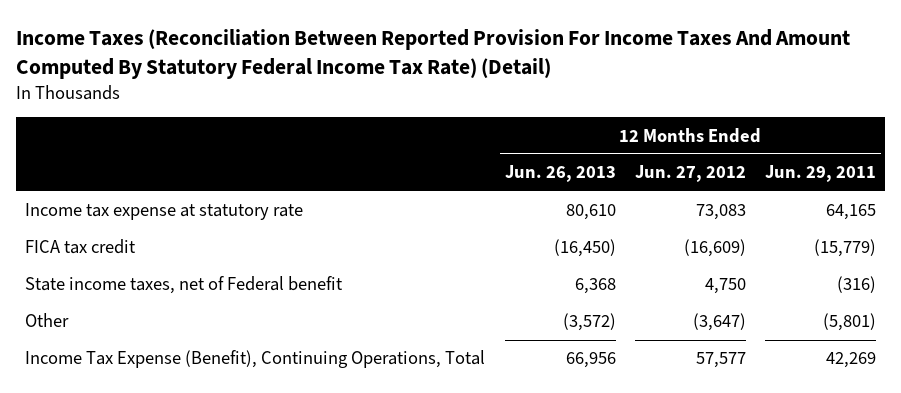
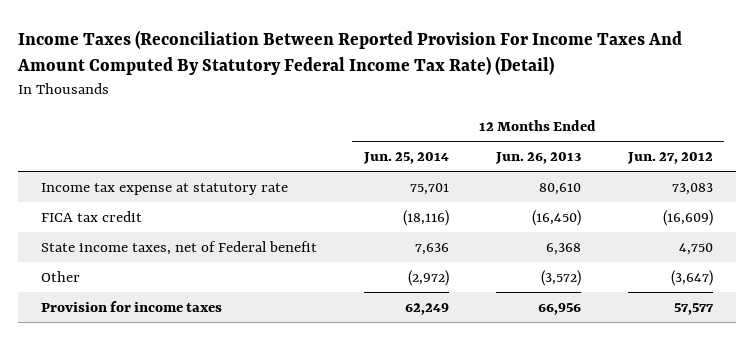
- | 12 Months Ended Jun. 26, 2013 | 12 Months Ended Jun. 27, 2012 | 12 Months Ended Jun. 29, 2011
+ | 12 Months Ended Jun. 25, 2014 | 12 Months Ended Jun. 26, 2013 | 12 Months Ended Jun. 27, 2012
- Income Tax Expense (Benefit), Continuing Operations, Total | 66,956 | 57,577 | 42,269
+ Provision for income taxes | 62,249 | 66,956 | 57,577

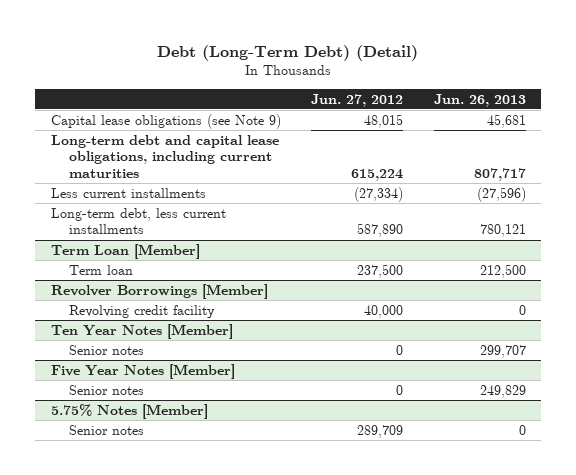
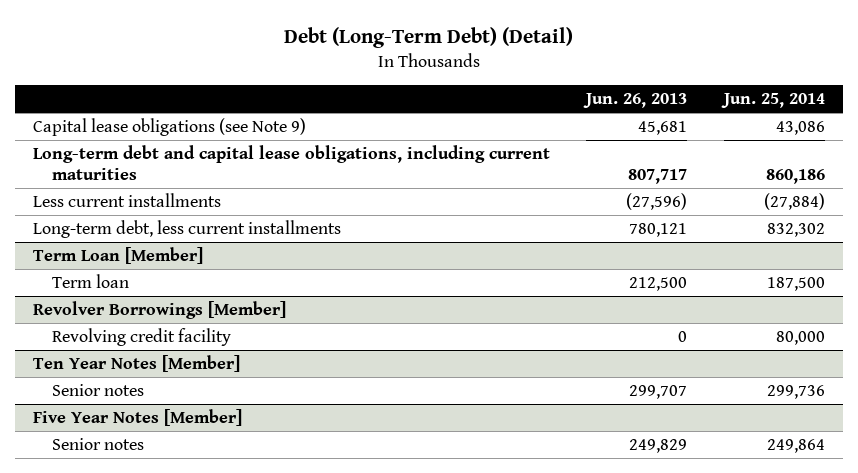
- | Jun. 27, 2012 | Jun. 26, 2013
+ | Jun. 26, 2013 | Jun. 25, 2014
- 5.75% Notes [Member]
- Senior notes | 289,709 | 0

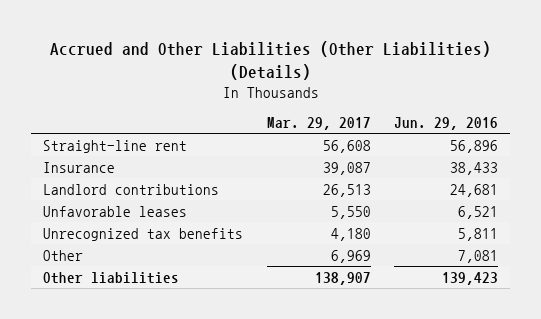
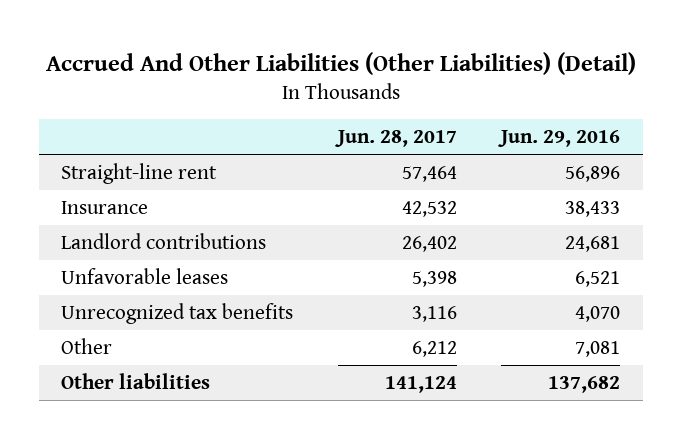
- Accrued and Other Liabilities (Other Liabilities) (Details)
+ Accrued And Other Liabilities (Other Liabilities) (Detail)
- | Mar. 29, 2017 | Jun. 29, 2016
+ | Jun. 28, 2017 | Jun. 29, 2016
- Unrecognized tax benefits | 4,180 | 5,811
+ Unrecognized tax benefits | 3,116 | 4,070
- Other liabilities | 138,907 | 139,423
+ Other liabilities | 141,124 | 137,682

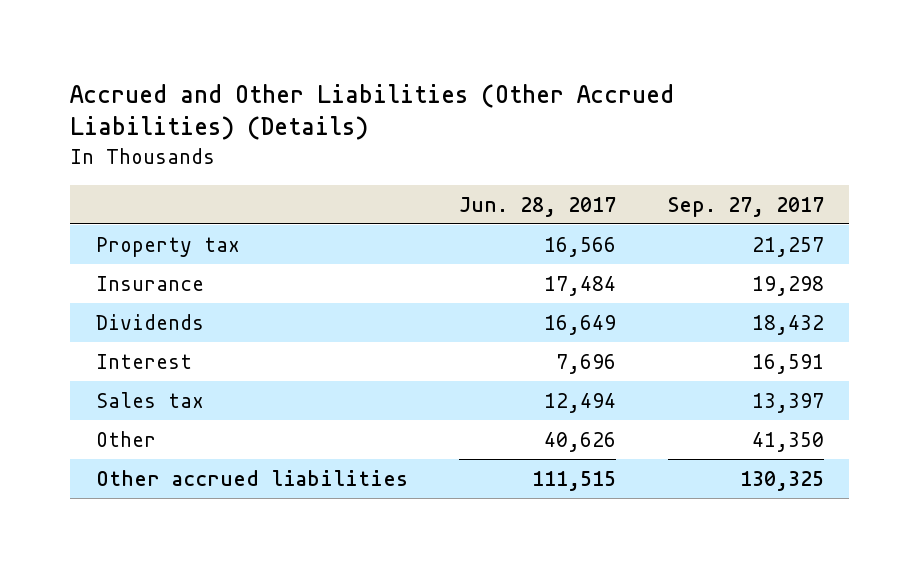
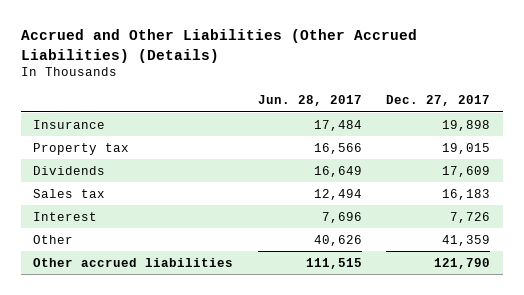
- | Jun. 28, 2017 | Sep. 27, 2017
+ | Jun. 28, 2017 | Dec. 27, 2017
moved down: Property tax | 16,566 | 19,015
moved down: Interest | 7,696 | 7,726

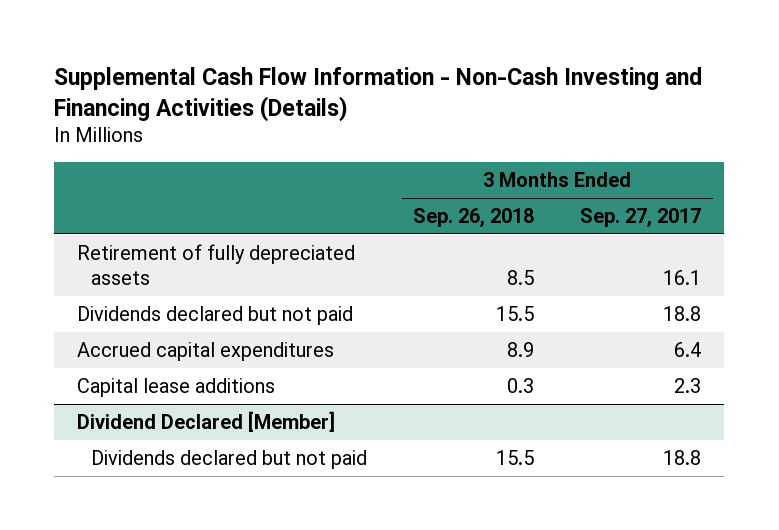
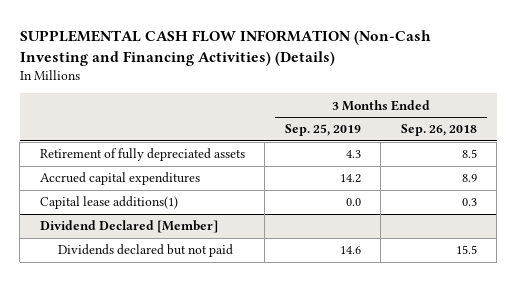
- Supplemental Cash Flow Information - Non-Cash Investing and Financing Activities (Details)
+ SUPPLEMENTAL CASH FLOW INFORMATION (Non-Cash Investing and Financing Activities) (Details)
- | 3 Months Ended Sep. 26, 2018 | 3 Months Ended Sep. 27, 2017
+ | 3 Months Ended Sep. 25, 2019 | 3 Months Ended Sep. 26, 2018
- Dividends declared but not paid | 15.5 | 18.8
- Capital lease additions | 0.3 | 2.3
+ Capital lease additions(1) | 0.0 | 0.3

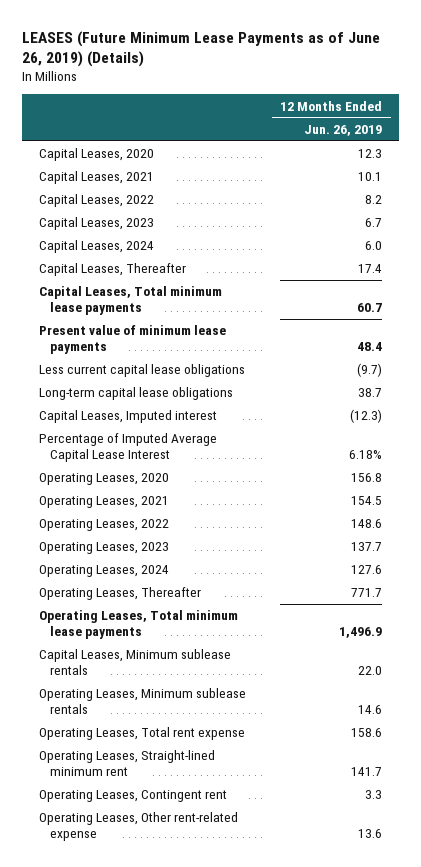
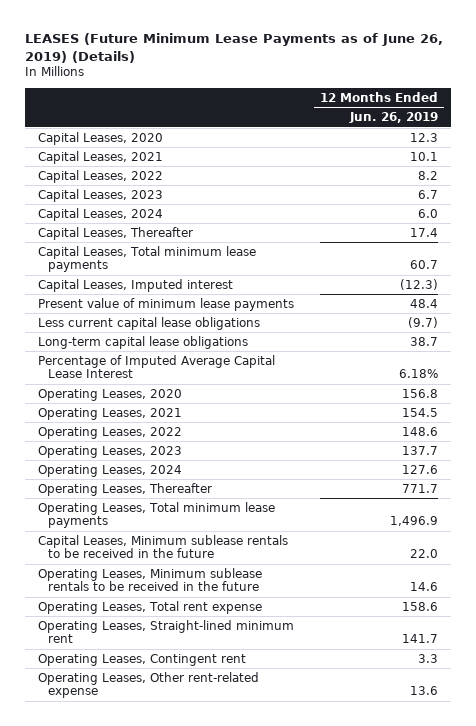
moved up: Capital Leases, Imputed interest | (12.3)
- Capital Leases, Minimum sublease rentals | 22.0
- Operating Leases, Minimum sublease rentals | 14.6
+ Capital Leases, Minimum sublease rentals to be received in the future | 22.0
+ Operating Leases, Minimum sublease rentals to be received in the future | 14.6

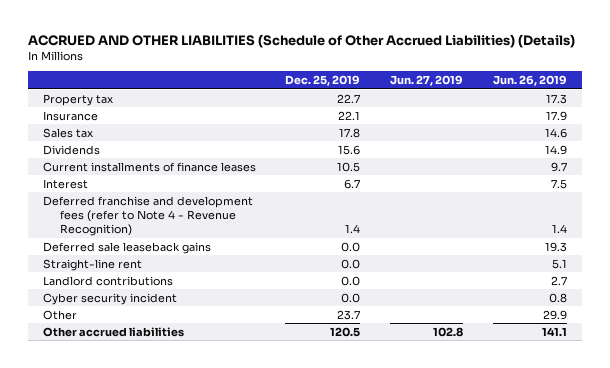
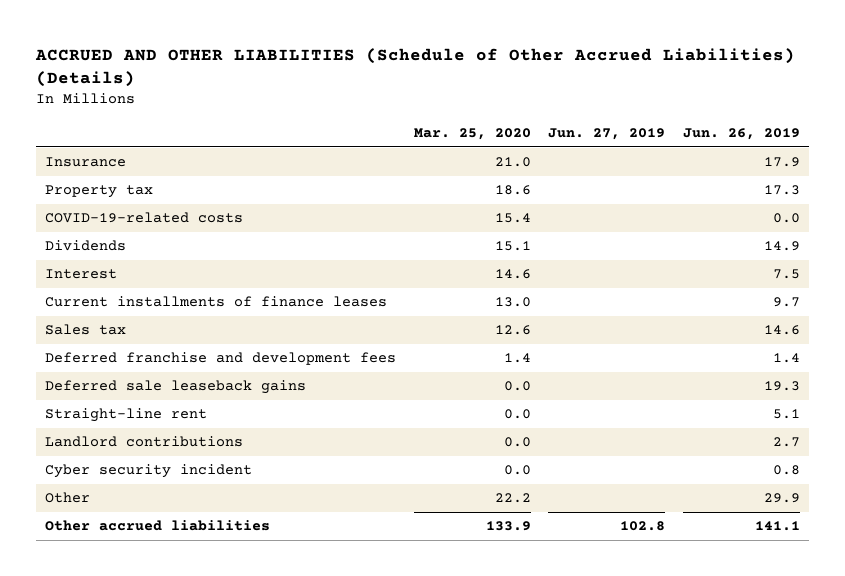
- | Dec. 25, 2019 | Jun. 27, 2019 | Jun. 26, 2019
+ | Mar. 25, 2020 | Jun. 27, 2019 | Jun. 26, 2019
moved down: Property tax | 18.6 | | 17.3
+ COVID-19-related costs | 15.4 | | 0.0
- Deferred franchise and development fees (refer to Note 4 - Revenue Recognition) | 1.4 | | 1.4
moved down: Current installments of finance leases | 13.0 | | 9.7
moved down: Sales tax | 12.6 | | 14.6
+ Deferred franchise and development fees | 1.4 | | 1.4

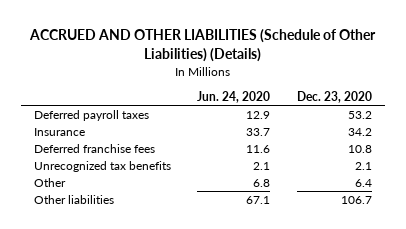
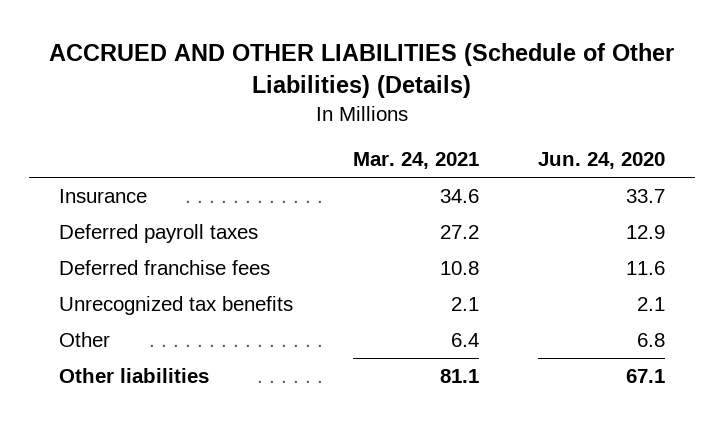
- | Jun. 24, 2020 | Dec. 23, 2020
+ | Mar. 24, 2021 | Jun. 24, 2020
moved down: Deferred payroll taxes | 27.2 | 12.9

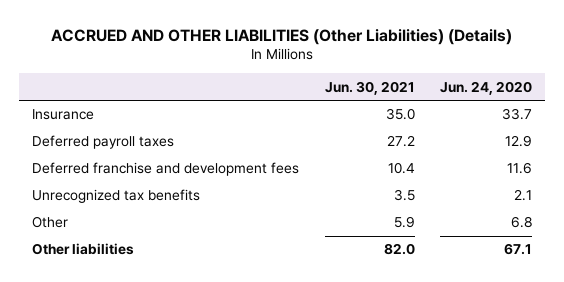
- ACCRUED AND OTHER LIABILITIES (Schedule of Other Liabilities) (Details)
+ ACCRUED AND OTHER LIABILITIES (Other Liabilities) (Details)
- | Mar. 24, 2021 | Jun. 24, 2020
+ | Jun. 30, 2021 | Jun. 24, 2020
- Deferred franchise fees | 10.8 | 11.6
+ Deferred franchise and development fees | 10.4 | 11.6

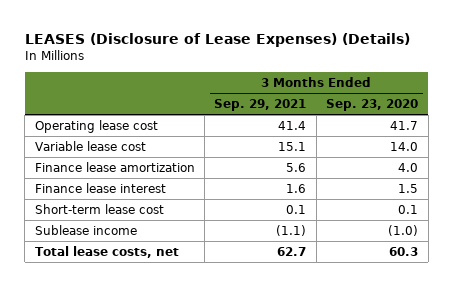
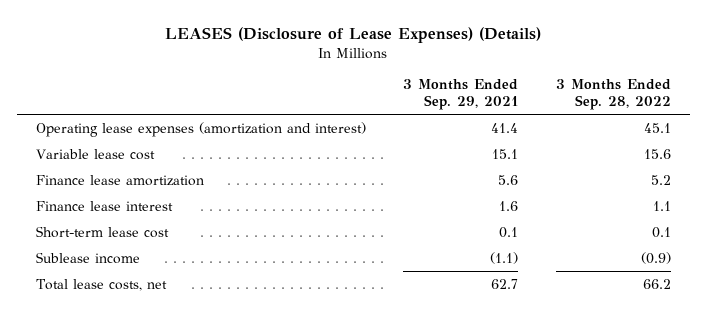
- | 3 Months Ended Sep. 29, 2021 | 3 Months Ended Sep. 23, 2020
+ | 3 Months Ended Sep. 29, 2021 | 3 Months Ended Sep. 28, 2022
- Operating lease cost | 41.4 | 41.7
+ Operating lease expenses (amortization and interest) | 41.4 | 45.1

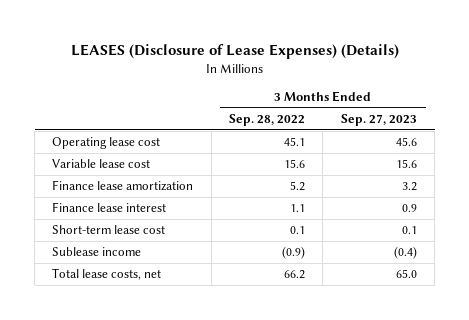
- | 3 Months Ended Sep. 29, 2021 | 3 Months Ended Sep. 28, 2022
+ | 3 Months Ended Sep. 28, 2022 | 3 Months Ended Sep. 27, 2023
- Operating lease expenses (amortization and interest) | 41.4 | 45.1
+ Operating lease cost | 45.1 | 45.6

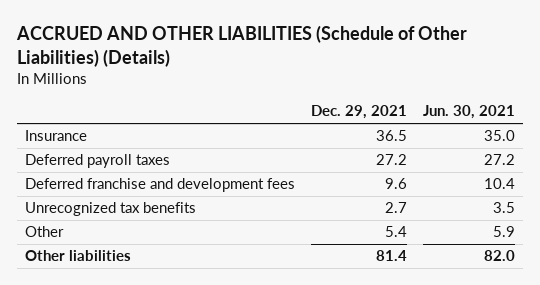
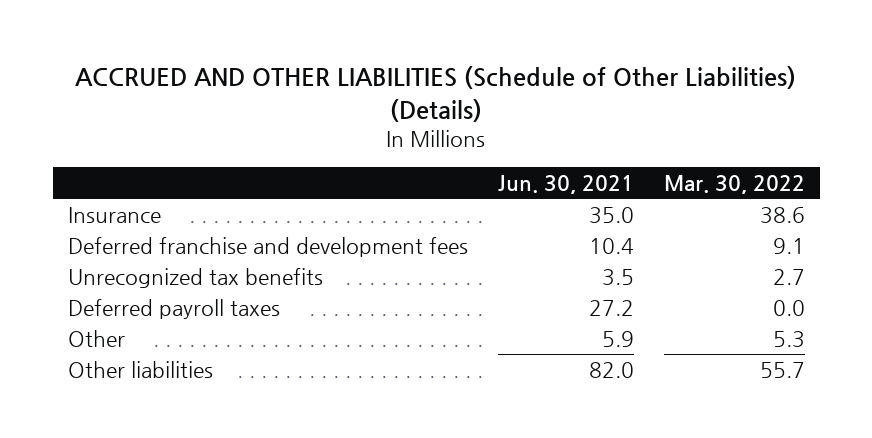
- | Dec. 29, 2021 | Jun. 30, 2021
+ | Jun. 30, 2021 | Mar. 30, 2022
moved down: Deferred payroll taxes | 27.2 | 0.0

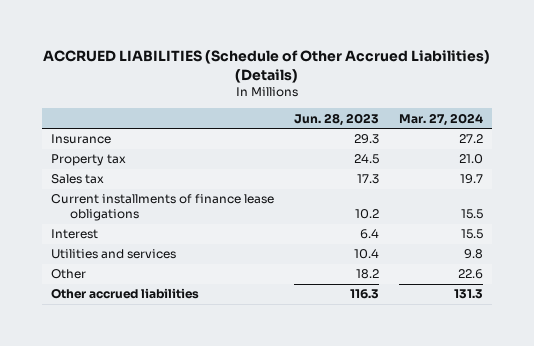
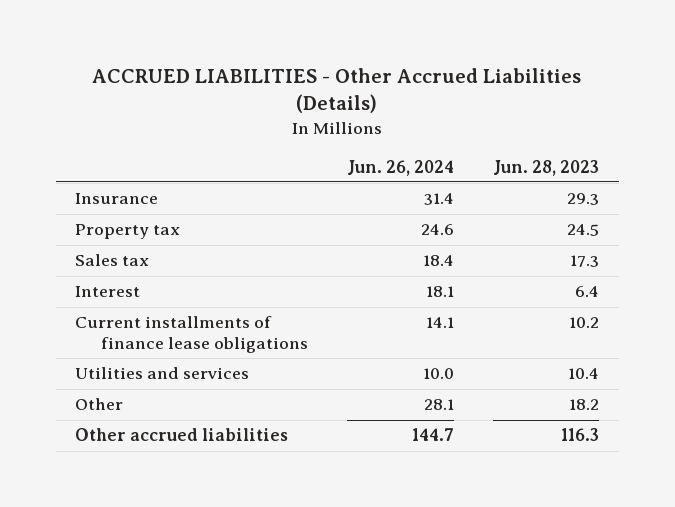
- ACCRUED LIABILITIES (Schedule of Other Accrued Liabilities) (Details)
+ ACCRUED LIABILITIES - Other Accrued Liabilities (Details)
- | Jun. 28, 2023 | Mar. 27, 2024
+ | Jun. 26, 2024 | Jun. 28, 2023
moved down: Current installments of finance lease obligations | 14.1 | 10.2

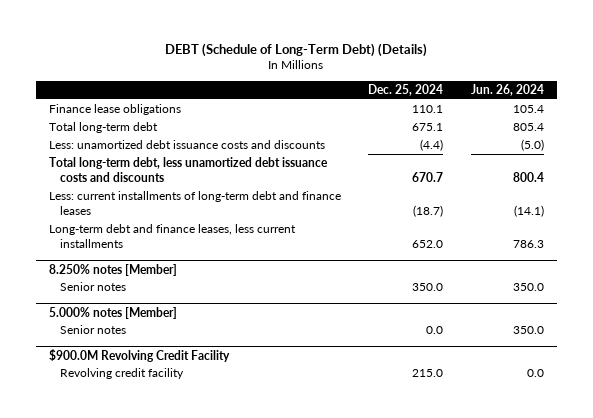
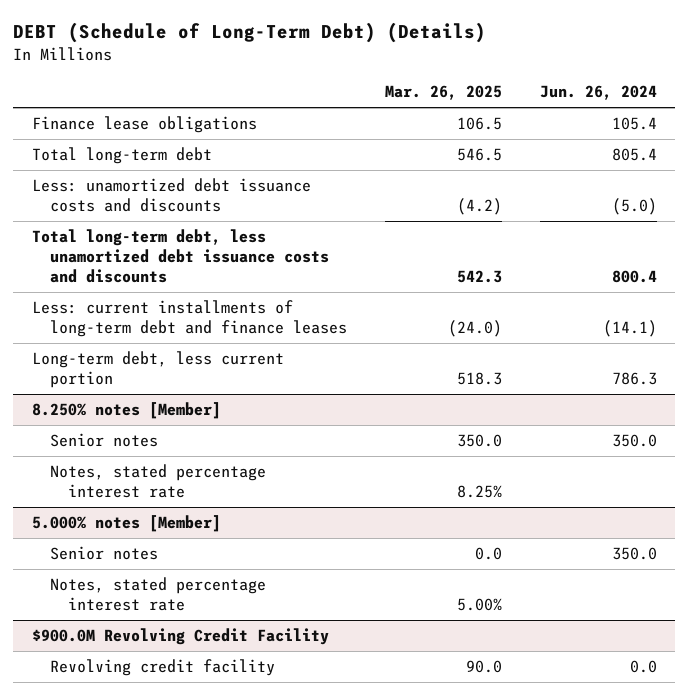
- | Dec. 25, 2024 | Jun. 26, 2024
+ | Mar. 26, 2025 | Jun. 26, 2024
- Long-term debt and finance leases, less current installments | 652.0 | 786.3
+ Long-term debt, less current portion | 518.3 | 786.3
@ 8.250% notes [Member]
+ Notes, stated percentage interest rate | 8.25% |
@ 5.000% notes [Member]
+ Notes, stated percentage interest rate | 5.00% |

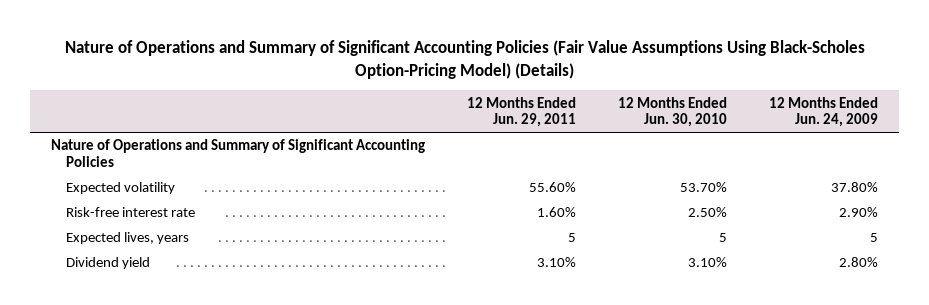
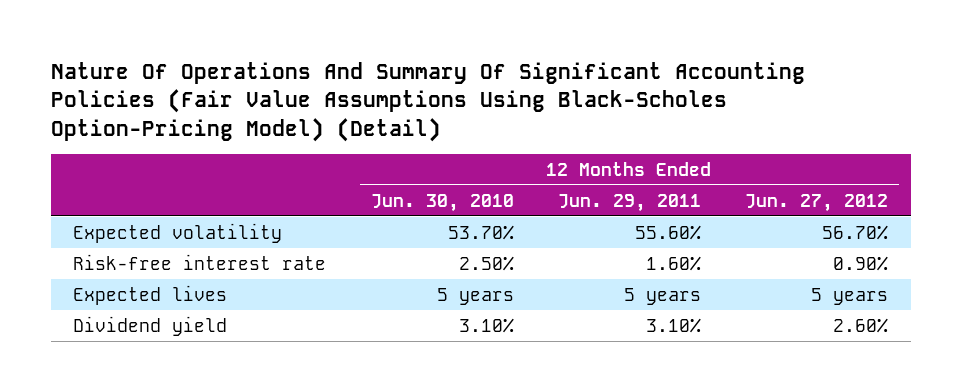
- Nature of Operations and Summary of Significant Accounting Policies (Fair Value Assumptions Using Black-Scholes Option-Pricing Model) (Details)
+ Nature Of Operations And Summary Of Significant Accounting Policies (Fair Value Assumptions Using Black-Scholes Option-Pricing Model) (Detail)
- | 12 Months Ended Jun. 29, 2011 | 12 Months Ended Jun. 30, 2010 | 12 Months Ended Jun. 24, 2009
+ | 12 Months Ended Jun. 30, 2010 | 12 Months Ended Jun. 29, 2011 | 12 Months Ended Jun. 27, 2012
- Nature of Operations and Summary of Significant Accounting Policies
- Expected lives, years | 5 | 5 | 5
+ Expected lives | 5 years | 5 years | 5 years

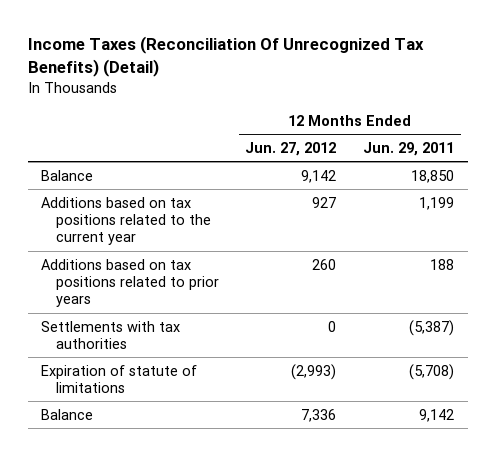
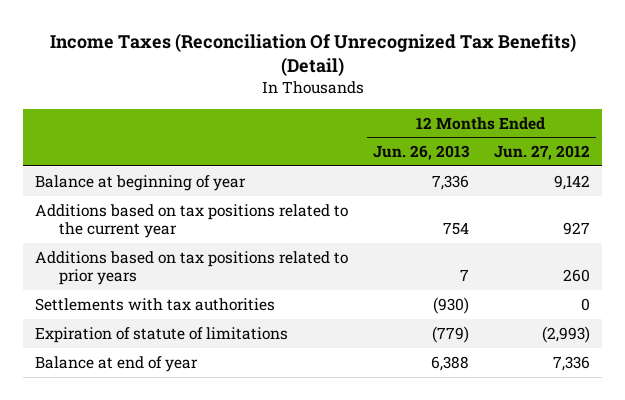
- | 12 Months Ended Jun. 27, 2012 | 12 Months Ended Jun. 29, 2011
+ | 12 Months Ended Jun. 26, 2013 | 12 Months Ended Jun. 27, 2012
- Balance | 9,142 | 18,850
+ Balance at beginning of year | 7,336 | 9,142
- Balance | 7,336 | 9,142
+ Balance at end of year | 6,388 | 7,336

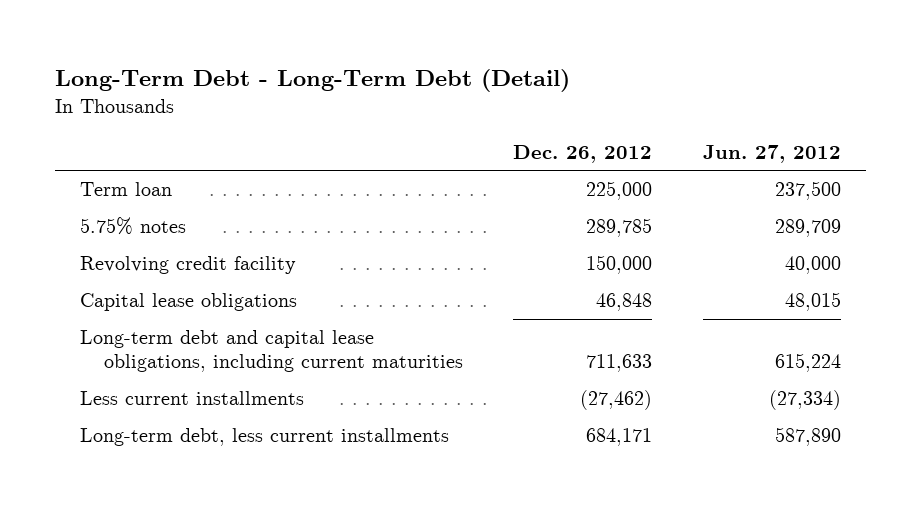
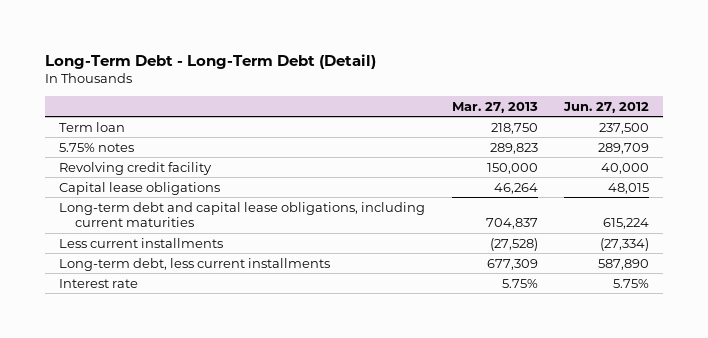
- | Dec. 26, 2012 | Jun. 27, 2012
+ | Mar. 27, 2013 | Jun. 27, 2012
+ Interest rate | 5.75% | 5.75%

